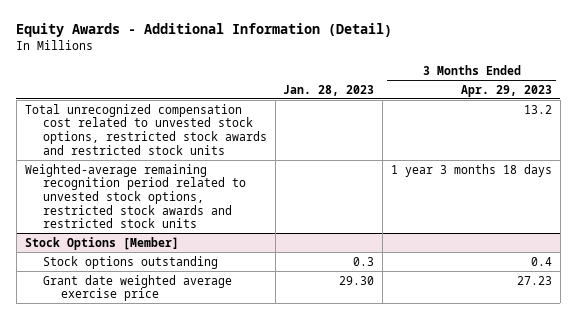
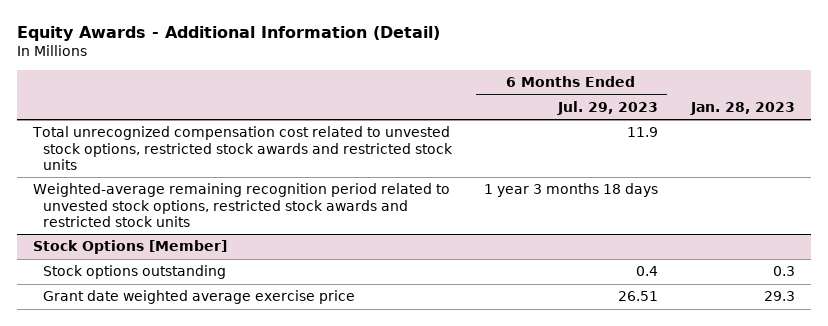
- | Jan. 28, 2023 | 3 Months Ended Apr. 29, 2023
+ | 6 Months Ended Jul. 29, 2023 | Jan. 28, 2023
@ Stock Options [Member]
- Grant date weighted average exercise price | 29.30 | 27.23
+ Grant date weighted average exercise price | 26.51 | 29.3

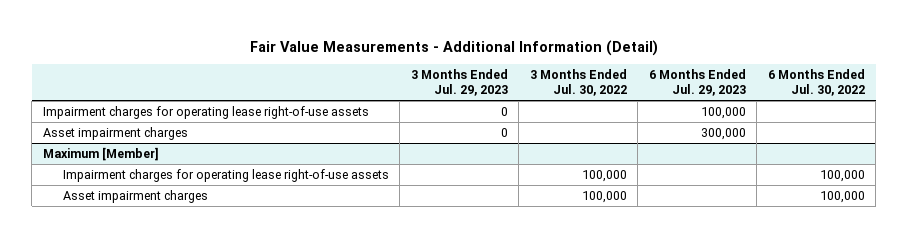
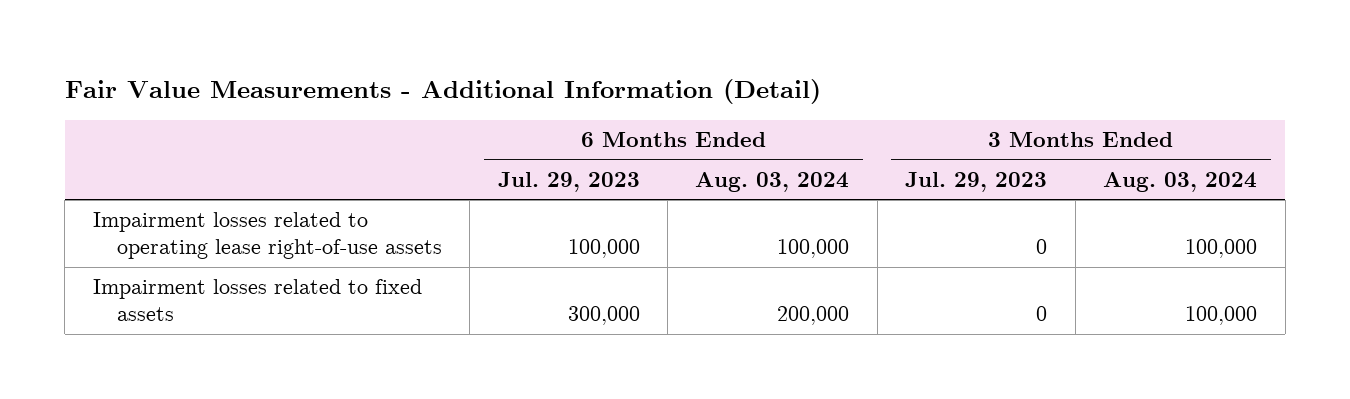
- | 3 Months Ended Jul. 29, 2023 | 3 Months Ended Jul. 30, 2022 | 6 Months Ended Jul. 29, 2023 | 6 Months Ended Jul. 30, 2022
+ | 6 Months Ended Jul. 29, 2023 | 6 Months Ended Aug. 03, 2024 | 3 Months Ended Jul. 29, 2023 | 3 Months Ended Aug. 03, 2024
- Impairment charges for operating lease right-of-use assets | 0 | | 100,000 |
- Asset impairment charges | 0 | | 300,000 |
- Maximum [Member]
- Impairment charges for operating lease right-of-use assets | | 100,000 | | 100,000
- Asset impairment charges | | 100,000 | | 100,000
+ Impairment losses related to operating lease right-of-use assets | 100,000 | 100,000 | 0 | 100,000
+ Impairment losses related to fixed assets | 300,000 | 200,000 | 0 | 100,000

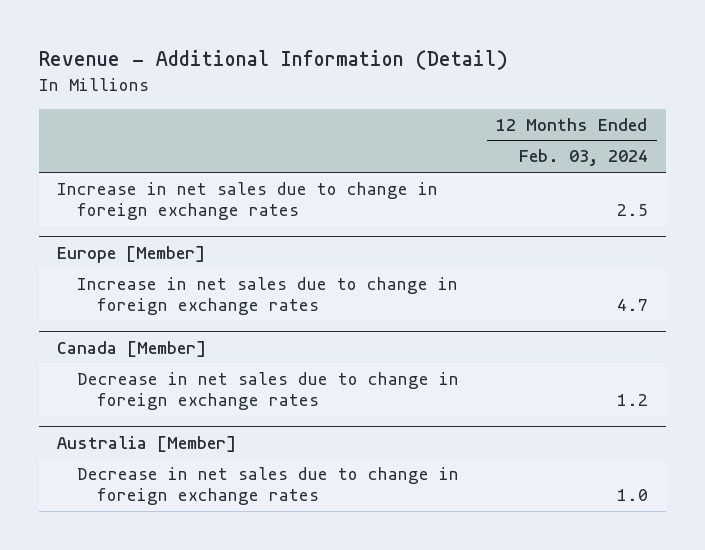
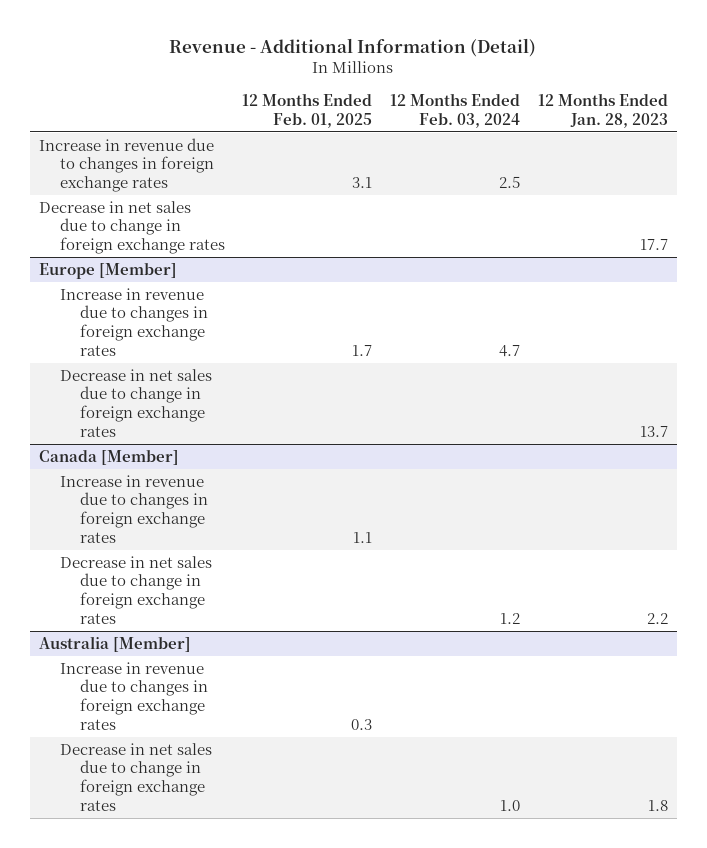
- | 12 Months Ended Feb. 03, 2024
+ | 12 Months Ended Feb. 01, 2025 | 12 Months Ended Feb. 03, 2024 | 12 Months Ended Jan. 28, 2023
- Increase in net sales due to change in foreign exchange rates | 2.5
+ Increase in revenue due to changes in foreign exchange rates | 3.1 | 2.5 |
+ Decrease in net sales due to change in foreign exchange rates | | | 17.7
@ Europe [Member]
- Increase in net sales due to change in foreign exchange rates | 4.7
+ Increase in revenue due to changes in foreign exchange rates | 1.7 | 4.7 |
+ Decrease in net sales due to change in foreign exchange rates | | | 13.7
@ Canada [Member]
+ Increase in revenue due to changes in foreign exchange rates | 1.1 | |
@ Australia [Member]
+ Increase in revenue due to changes in foreign exchange rates | 0.3 | |

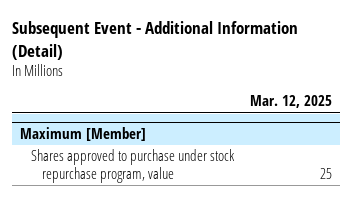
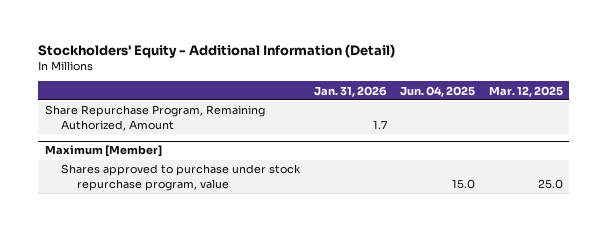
- Subsequent Event - Additional Information (Detail)
+ Stockholders' Equity - Additional Information (Detail)
- | Mar. 12, 2025
+ | Jan. 31, 2026 | Jun. 04, 2025 | Mar. 12, 2025
+ Share Repurchase Program, Remaining Authorized, Amount | 1.7 | |
@ Maximum [Member]
- Shares approved to purchase under stock repurchase program, value | 25
+ Shares approved to purchase under stock repurchase program, value | | 15.0 | 25.0

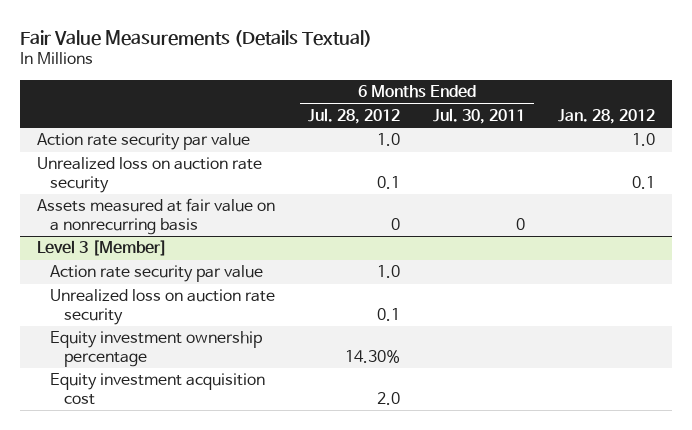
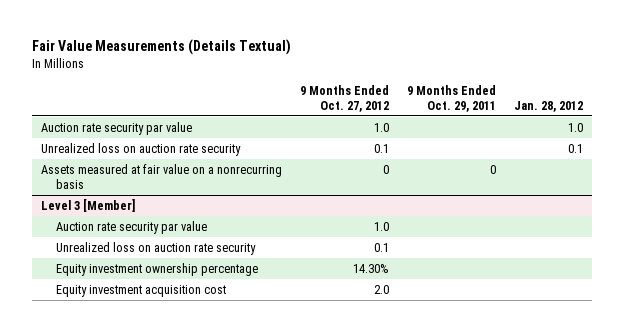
- | 6 Months Ended Jul. 28, 2012 | 6 Months Ended Jul. 30, 2011 | Jan. 28, 2012
+ | 9 Months Ended Oct. 27, 2012 | 9 Months Ended Oct. 29, 2011 | Jan. 28, 2012
- Action rate security par value | 1.0 | | 1.0
+ Auction rate security par value | 1.0 | | 1.0
@ Level 3 [Member]
- Action rate security par value | 1.0 | |
+ Auction rate security par value | 1.0 | |

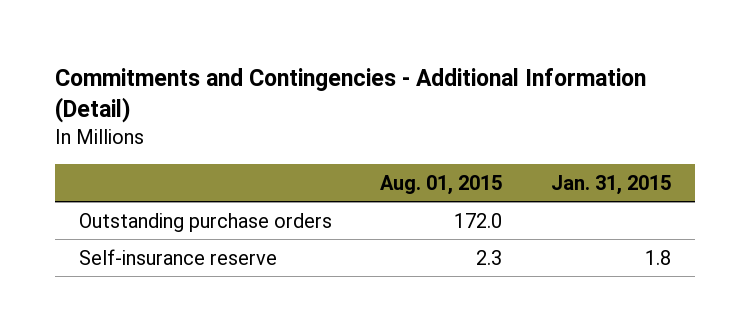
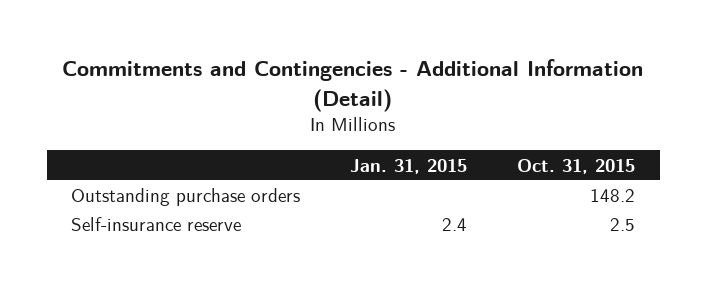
- | Aug. 01, 2015 | Jan. 31, 2015
+ | Jan. 31, 2015 | Oct. 31, 2015
- Self-insurance reserve | 2.3 | 1.8
+ Self-insurance reserve | 2.4 | 2.5

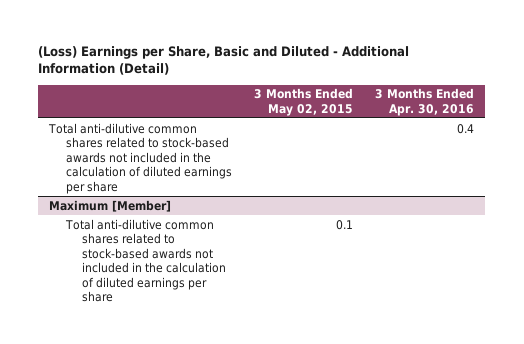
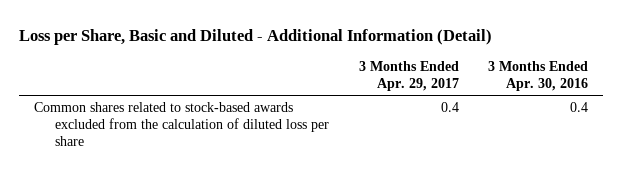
- (Loss) Earnings per Share, Basic and Diluted - Additional Information (Detail)
+ Loss per Share, Basic and Diluted - Additional Information (Detail)
- | 3 Months Ended May 02, 2015 | 3 Months Ended Apr. 30, 2016
+ | 3 Months Ended Apr. 29, 2017 | 3 Months Ended Apr. 30, 2016
- Total anti-dilutive common shares related to stock-based awards not included in the calculation of diluted earnings per share | | 0.4
- Maximum [Member]
- Total anti-dilutive common shares related to stock-based awards not included in the calculation of diluted earnings per share | 0.1 |
+ Common shares related to stock-based awards excluded from the calculation of diluted loss per share | 0.4 | 0.4

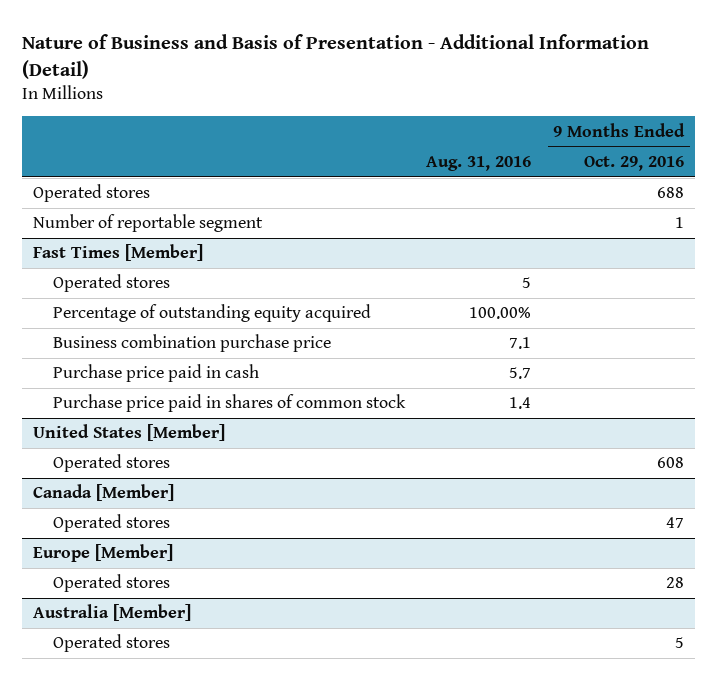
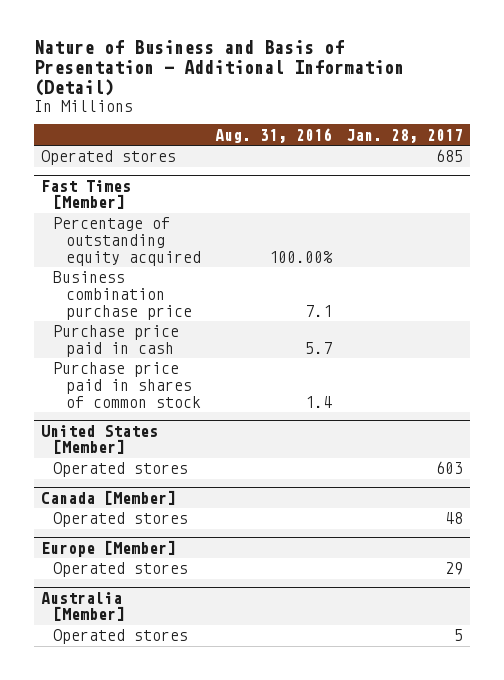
- | Aug. 31, 2016 | 9 Months Ended Oct. 29, 2016
+ | Aug. 31, 2016 | Jan. 28, 2017
- Number of reportable segment | | 1
@ Fast Times [Member]
- Operated stores | 5 |

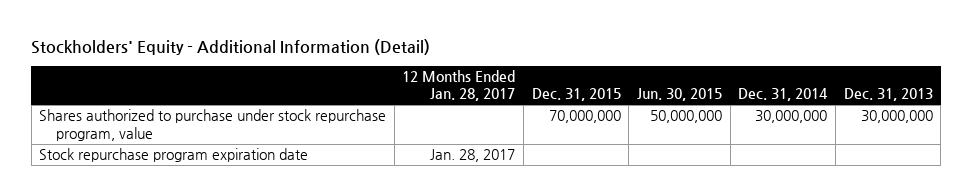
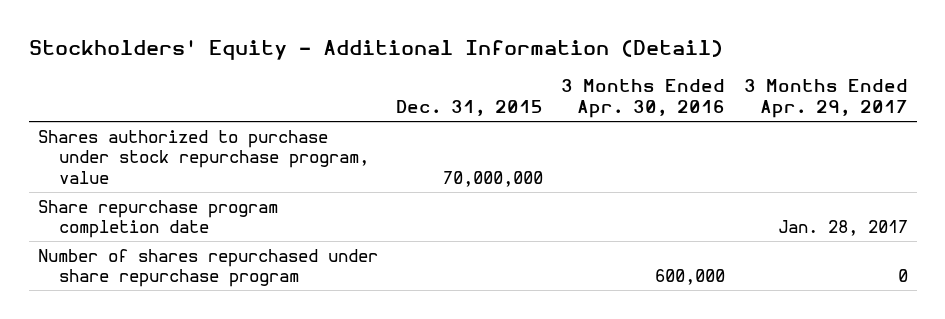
- | 12 Months Ended Jan. 28, 2017 | Dec. 31, 2015 | Jun. 30, 2015 | Dec. 31, 2014 | Dec. 31, 2013
+ | Dec. 31, 2015 | 3 Months Ended Apr. 30, 2016 | 3 Months Ended Apr. 29, 2017
- Stock repurchase program expiration date | Jan. 28, 2017 | | | |
+ Share repurchase program completion date | | | Jan. 28, 2017
+ Number of shares repurchased under share repurchase program | | 600,000 | 0

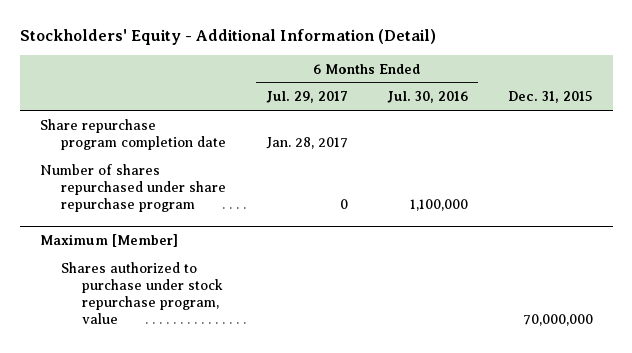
- | Dec. 31, 2015 | 3 Months Ended Apr. 30, 2016 | 3 Months Ended Apr. 29, 2017
+ | 6 Months Ended Jul. 29, 2017 | 6 Months Ended Jul. 30, 2016 | Dec. 31, 2015
- Shares authorized to purchase under stock repurchase program, value | 70,000,000 | |
+ Maximum [Member]
+ Shares authorized to purchase under stock repurchase program, value | | | 70,000,000

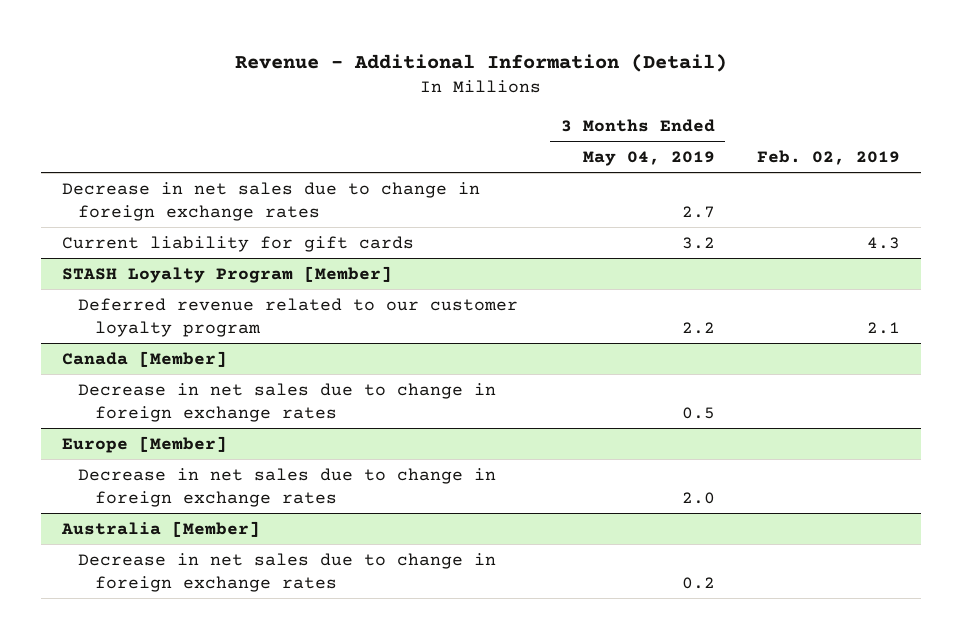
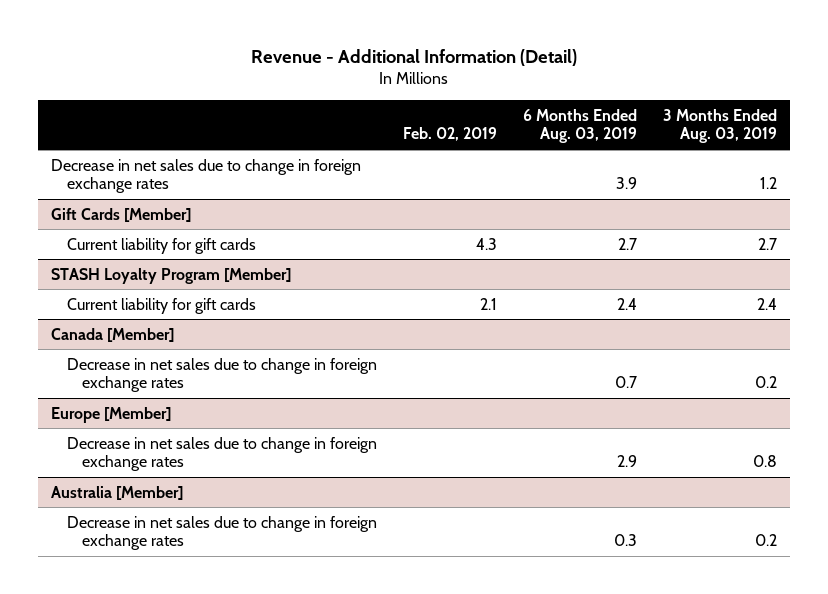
- | 3 Months Ended May 04, 2019 | Feb. 02, 2019
+ | Feb. 02, 2019 | 6 Months Ended Aug. 03, 2019 | 3 Months Ended Aug. 03, 2019
- Current liability for gift cards | 3.2 | 4.3
+ Gift Cards [Member]
+ Current liability for gift cards | 4.3 | 2.7 | 2.7
@ STASH Loyalty Program [Member]
- Deferred revenue related to our customer loyalty program | 2.2 | 2.1
+ Current liability for gift cards | 2.1 | 2.4 | 2.4

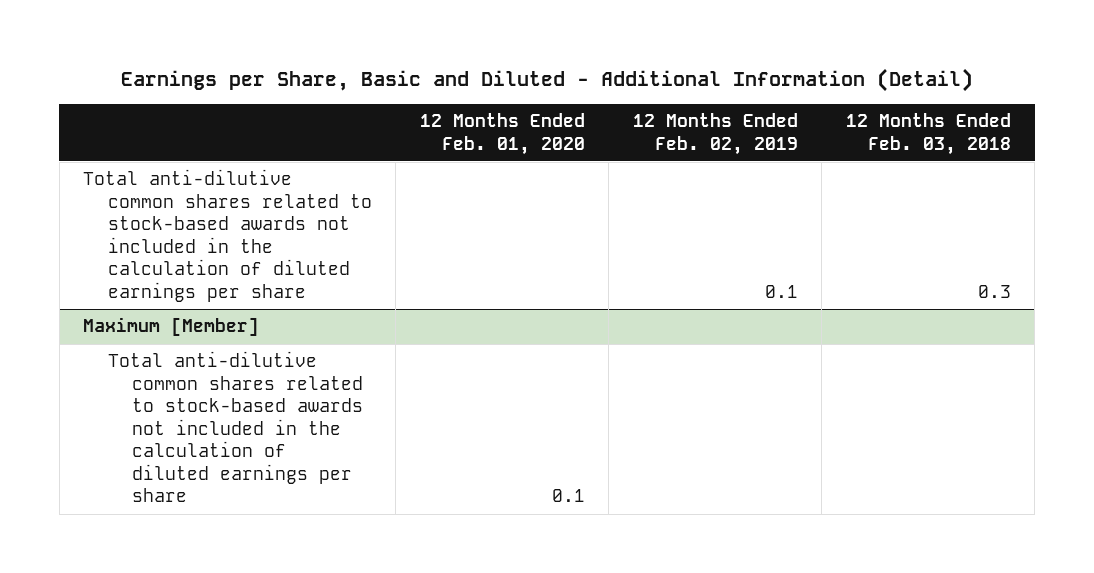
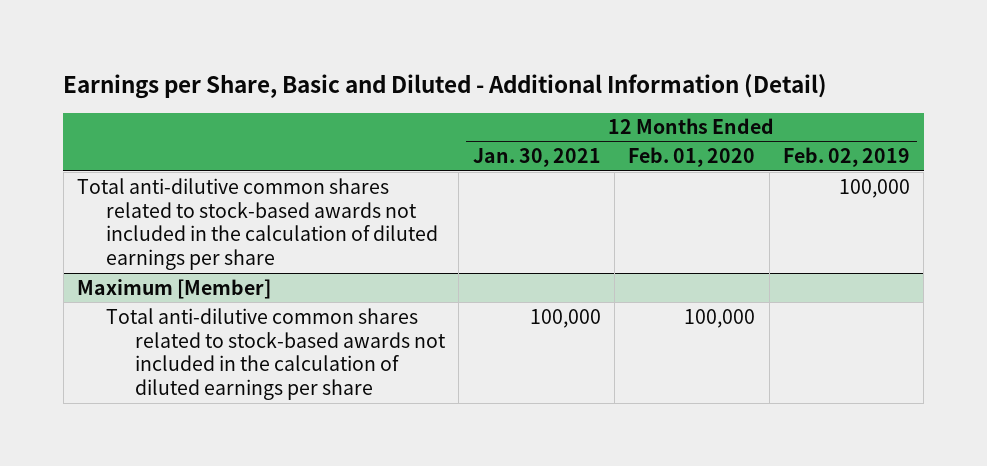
- | 12 Months Ended Feb. 01, 2020 | 12 Months Ended Feb. 02, 2019 | 12 Months Ended Feb. 03, 2018
+ | 12 Months Ended Jan. 30, 2021 | 12 Months Ended Feb. 01, 2020 | 12 Months Ended Feb. 02, 2019
- Total anti-dilutive common shares related to stock-based awards not included in the calculation of diluted earnings per share | | 0.1 | 0.3
+ Total anti-dilutive common shares related to stock-based awards not included in the calculation of diluted earnings per share | | | 100,000
@ Maximum [Member]
- Total anti-dilutive common shares related to stock-based awards not included in the calculation of diluted earnings per share | 0.1 | |
+ Total anti-dilutive common shares related to stock-based awards not included in the calculation of diluted earnings per share | 100,000 | 100,000 |

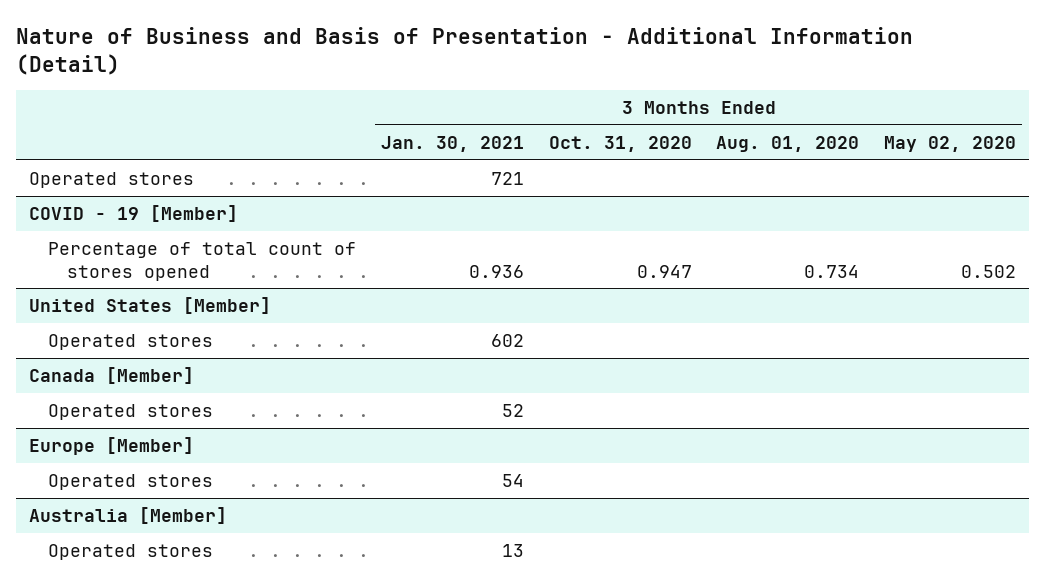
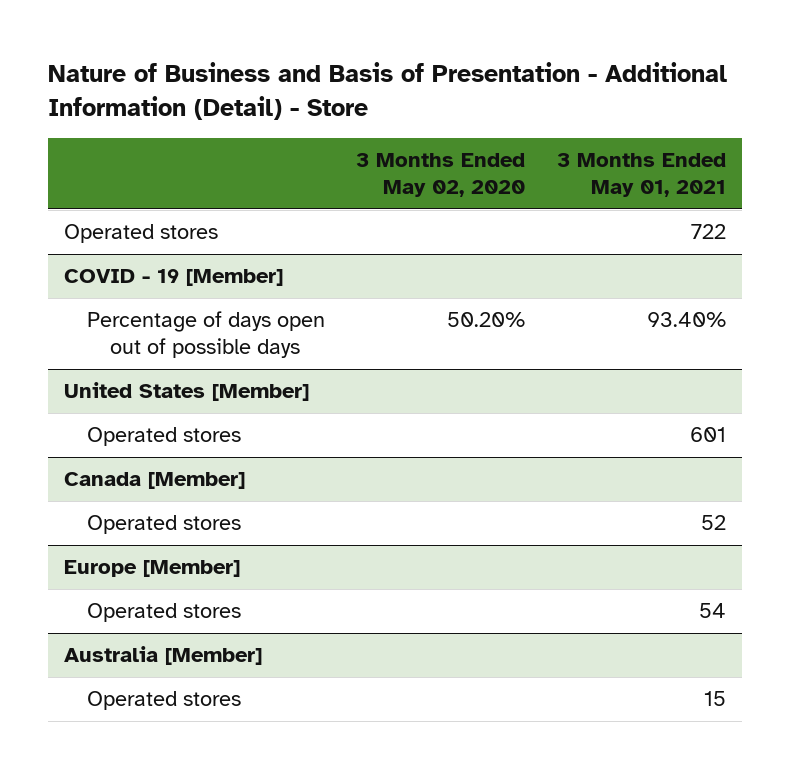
- Nature of Business and Basis of Presentation - Additional Information (Detail)
+ Nature of Business and Basis of Presentation - Additional Information (Detail) - Store
- | 3 Months Ended Jan. 30, 2021 | 3 Months Ended Oct. 31, 2020 | 3 Months Ended Aug. 01, 2020 | 3 Months Ended May 02, 2020
+ | 3 Months Ended May 02, 2020 | 3 Months Ended May 01, 2021
@ COVID - 19 [Member]
- Percentage of total count of stores opened | 0.936 | 0.947 | 0.734 | 0.502
+ Percentage of days open out of possible days | 50.20% | 93.40%

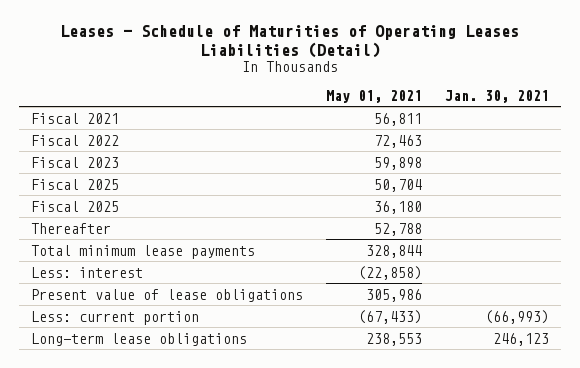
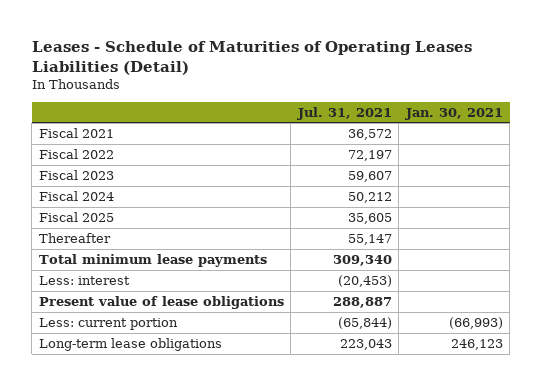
- | May 01, 2021 | Jan. 30, 2021
+ | Jul. 31, 2021 | Jan. 30, 2021
- Fiscal 2025 | 50,704 |
+ Fiscal 2024 | 50,212 |

